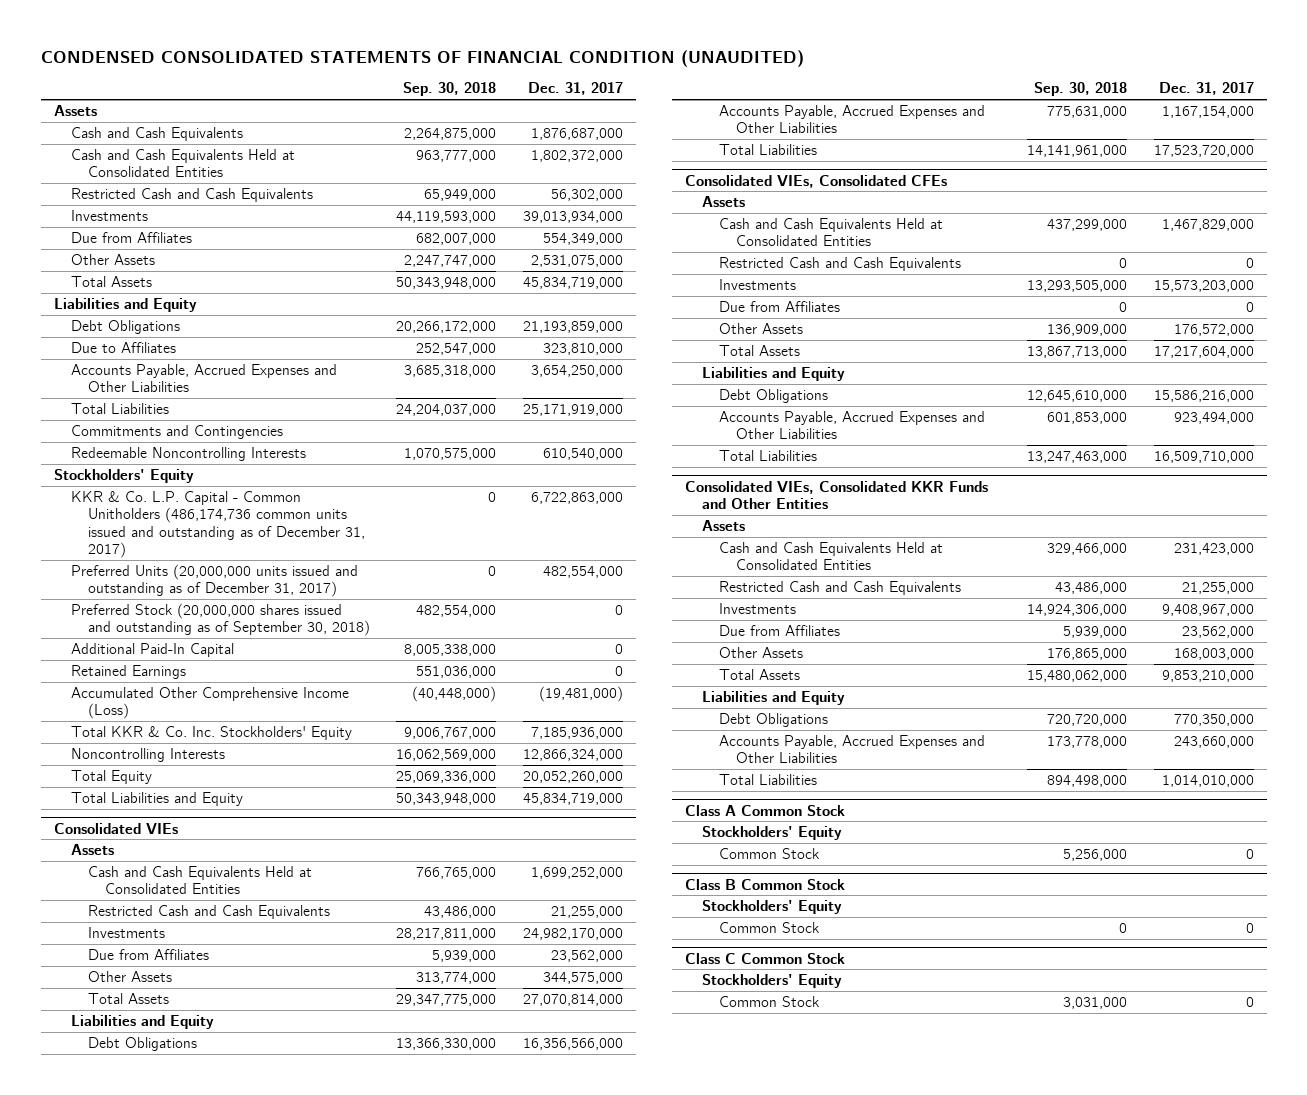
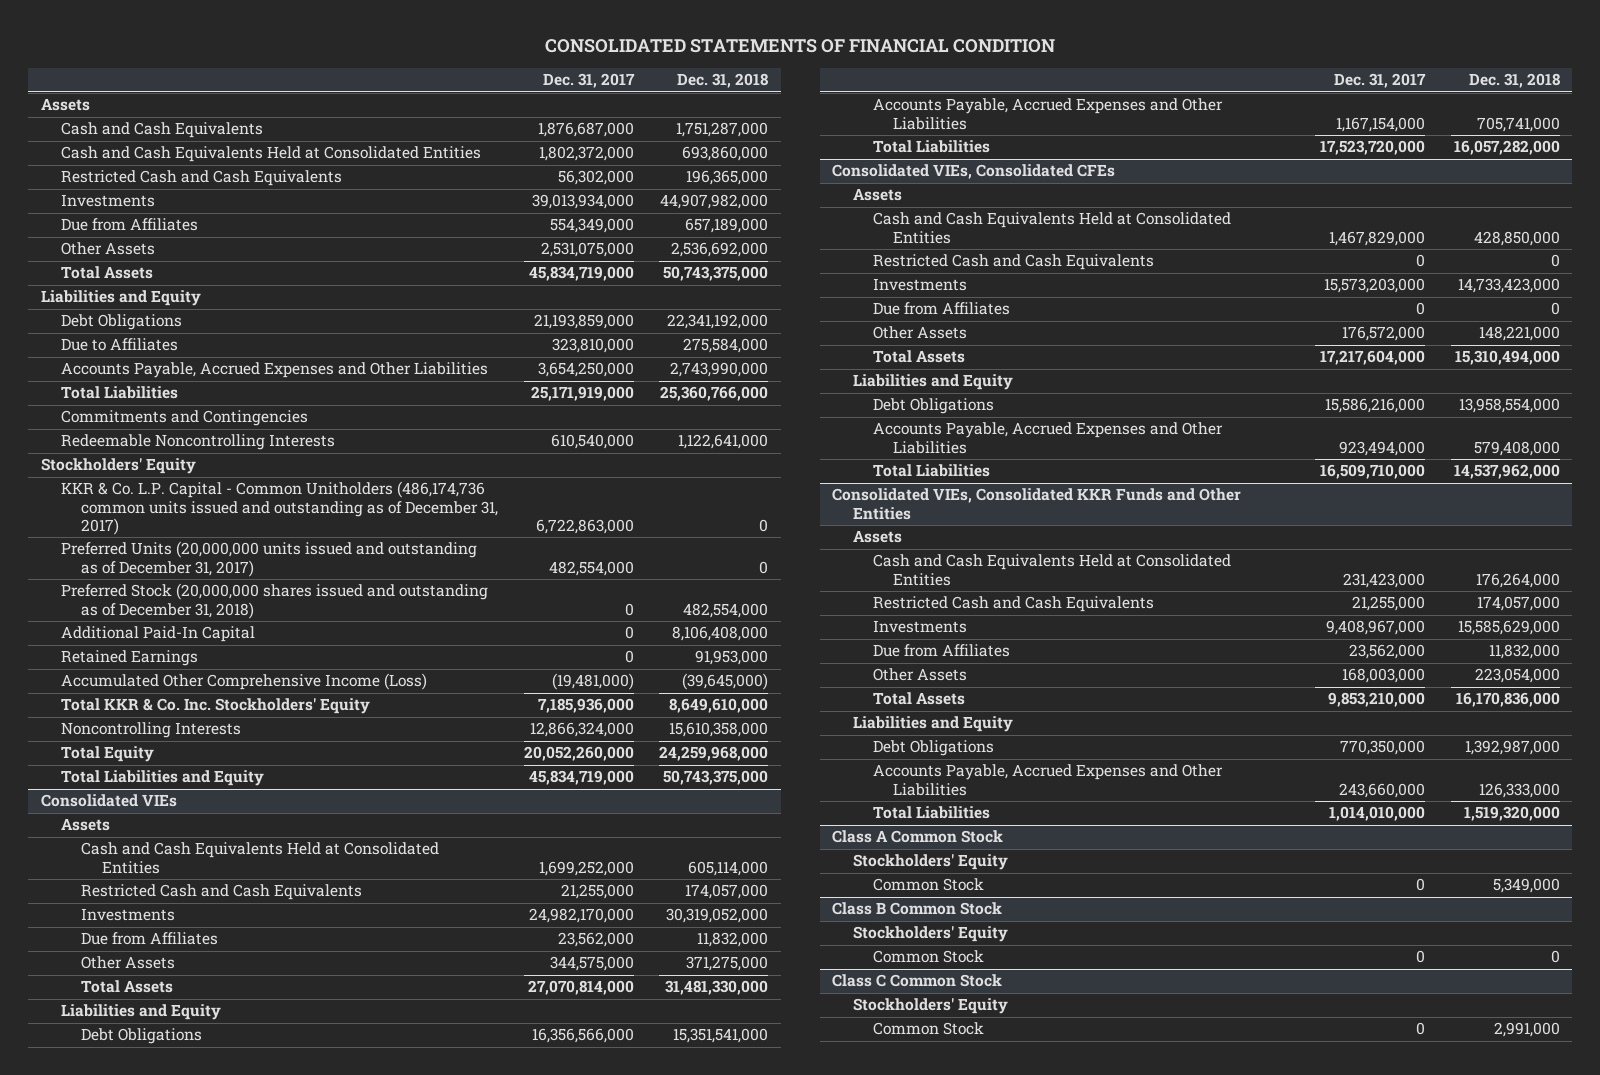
- CONDENSED CONSOLIDATED STATEMENTS OF FINANCIAL CONDITION (UNAUDITED)
+ CONSOLIDATED STATEMENTS OF FINANCIAL CONDITION
- | Sep. 30, 2018 | Dec. 31, 2017
+ | Dec. 31, 2017 | Dec. 31, 2018
- Preferred Stock (20,000,000 shares issued and outstanding as of September 30, 2018) | 482,554,000 | 0
+ Preferred Stock (20,000,000 shares issued and outstanding as of December 31, 2018) | 0 | 482,554,000

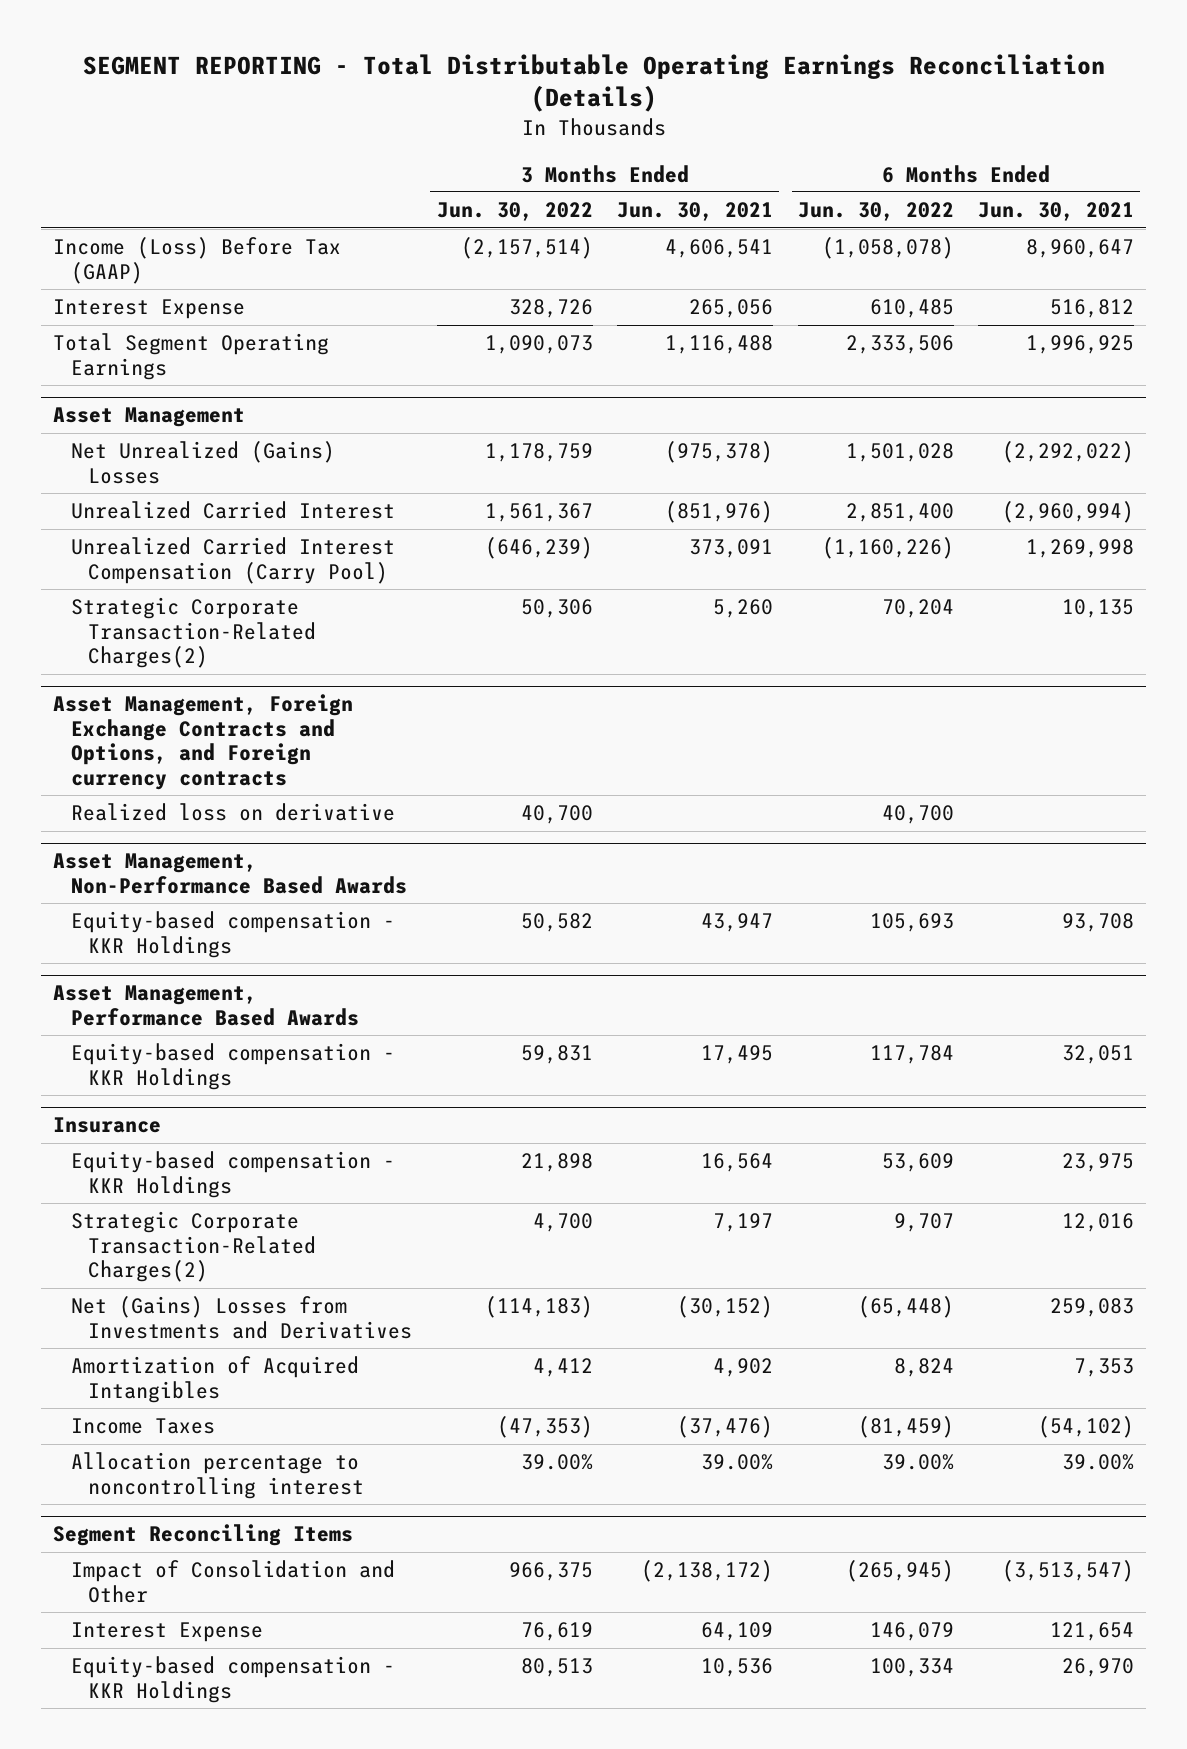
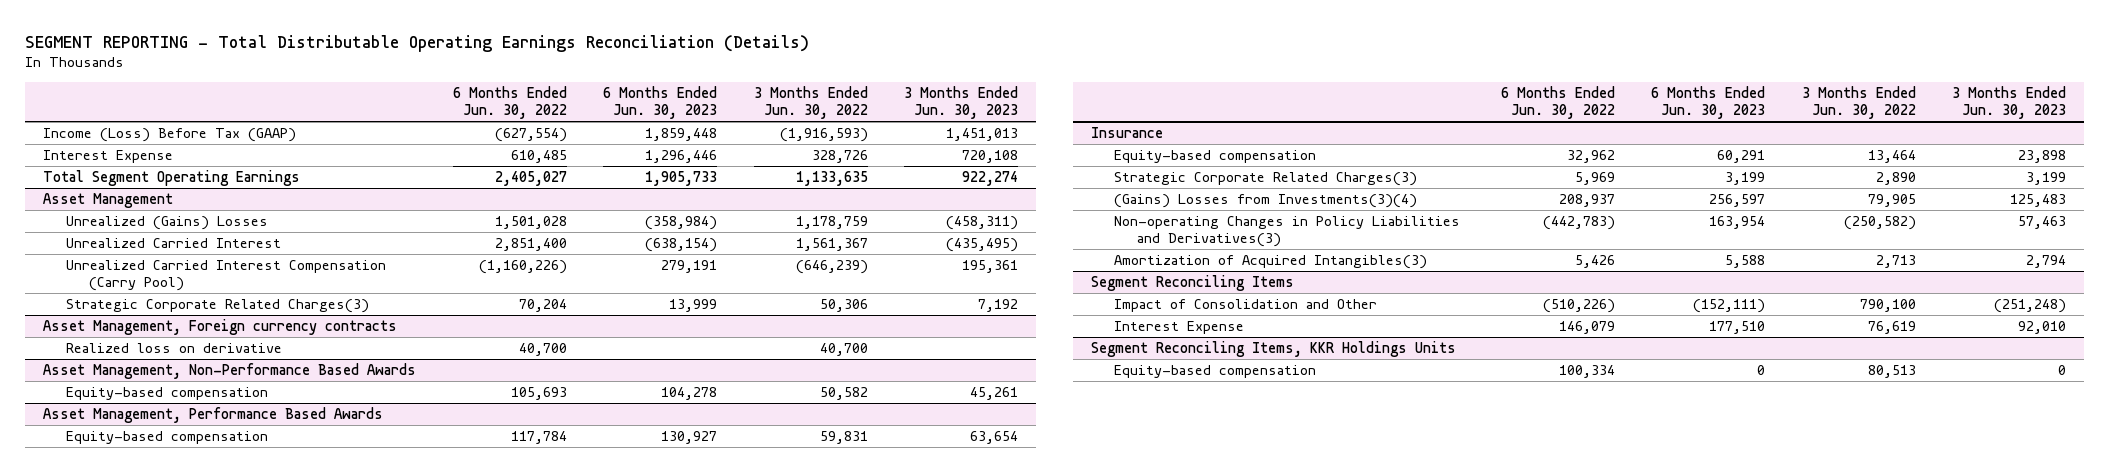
- | 3 Months Ended Jun. 30, 2022 | 3 Months Ended Jun. 30, 2021 | 6 Months Ended Jun. 30, 2022 | 6 Months Ended Jun. 30, 2021
+ | 6 Months Ended Jun. 30, 2022 | 6 Months Ended Jun. 30, 2023 | 3 Months Ended Jun. 30, 2022 | 3 Months Ended Jun. 30, 2023
- Income (Loss) Before Tax (GAAP) | (2,157,514) | 4,606,541 | (1,058,078) | 8,960,647
+ Income (Loss) Before Tax (GAAP) | (627,554) | 1,859,448 | (1,916,593) | 1,451,013
- Total Segment Operating Earnings | 1,090,073 | 1,116,488 | 2,333,506 | 1,996,925
+ Total Segment Operating Earnings | 2,405,027 | 1,905,733 | 1,133,635 | 922,274
@ Asset Management
- Net Unrealized (Gains) Losses | 1,178,759 | (975,378) | 1,501,028 | (2,292,022)
+ Unrealized (Gains) Losses | 1,501,028 | (358,984) | 1,178,759 | (458,311)
- Strategic Corporate Transaction-Related Charges(2) | 50,306 | 5,260 | 70,204 | 10,135
- Asset Management, Foreign Exchange Contracts and Options, and Foreign currency contracts
@ Asset Management
+ Strategic Corporate Related Charges(3) | 70,204 | 13,999 | 50,306 | 7,192
+ Asset Management, Foreign currency contracts
@ Asset Management, Non-Performance Based Awards
- Equity-based compensation - KKR Holdings | 50,582 | 43,947 | 105,693 | 93,708
+ Equity-based compensation | 105,693 | 104,278 | 50,582 | 45,261
@ Asset Management, Performance Based Awards
- Equity-based compensation - KKR Holdings | 59,831 | 17,495 | 117,784 | 32,051
+ Equity-based compensation | 117,784 | 130,927 | 59,831 | 63,654
@ Insurance
- Equity-based compensation - KKR Holdings | 21,898 | 16,564 | 53,609 | 23,975
- Strategic Corporate Transaction-Related Charges(2) | 4,700 | 7,197 | 9,707 | 12,016
- Net (Gains) Losses from Investments and Derivatives | (114,183) | (30,152) | (65,448) | 259,083
- Amortization of Acquired Intangibles | 4,412 | 4,902 | 8,824 | 7,353
- Income Taxes | (47,353) | (37,476) | (81,459) | (54,102)
- Allocation percentage to noncontrolling interest | 39.00% | 39.00% | 39.00% | 39.00%
+ Equity-based compensation | 32,962 | 60,291 | 13,464 | 23,898
+ Strategic Corporate Related Charges(3) | 5,969 | 3,199 | 2,890 | 3,199
+ (Gains) Losses from Investments(3)(4) | 208,937 | 256,597 | 79,905 | 125,483
+ Non-operating Changes in Policy Liabilities and Derivatives(3) | (442,783) | 163,954 | (250,582) | 57,463
+ Amortization of Acquired Intangibles(3) | 5,426 | 5,588 | 2,713 | 2,794
@ Segment Reconciling Items
- Impact of Consolidation and Other | 966,375 | (2,138,172) | (265,945) | (3,513,547)
+ Impact of Consolidation and Other | (510,226) | (152,111) | 790,100 | (251,248)
- Equity-based compensation - KKR Holdings | 80,513 | 10,536 | 100,334 | 26,970
+ Segment Reconciling Items, KKR Holdings Units
+ Equity-based compensation | 100,334 | 0 | 80,513 | 0

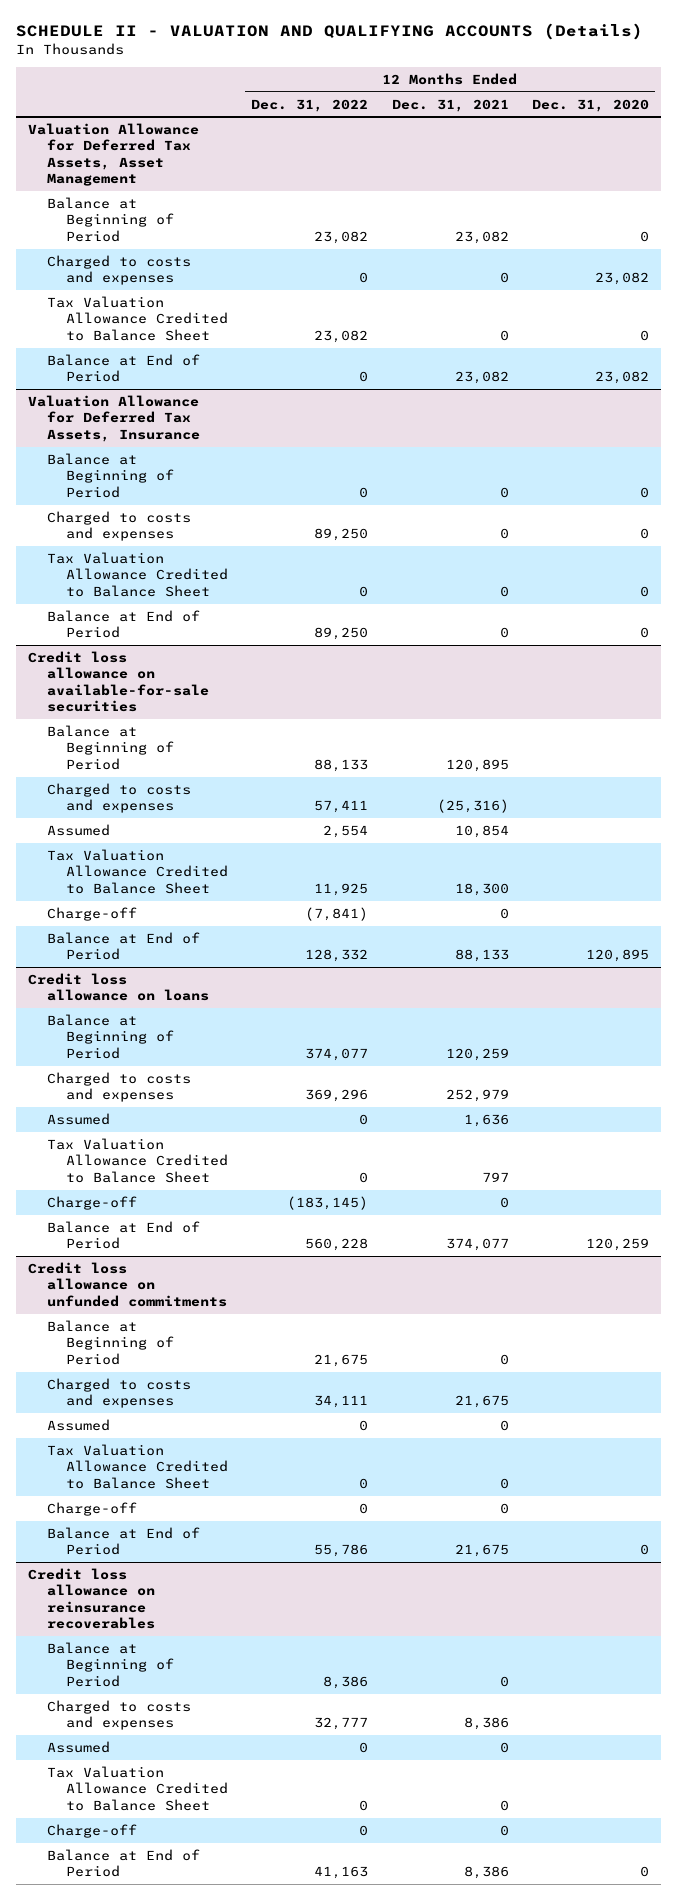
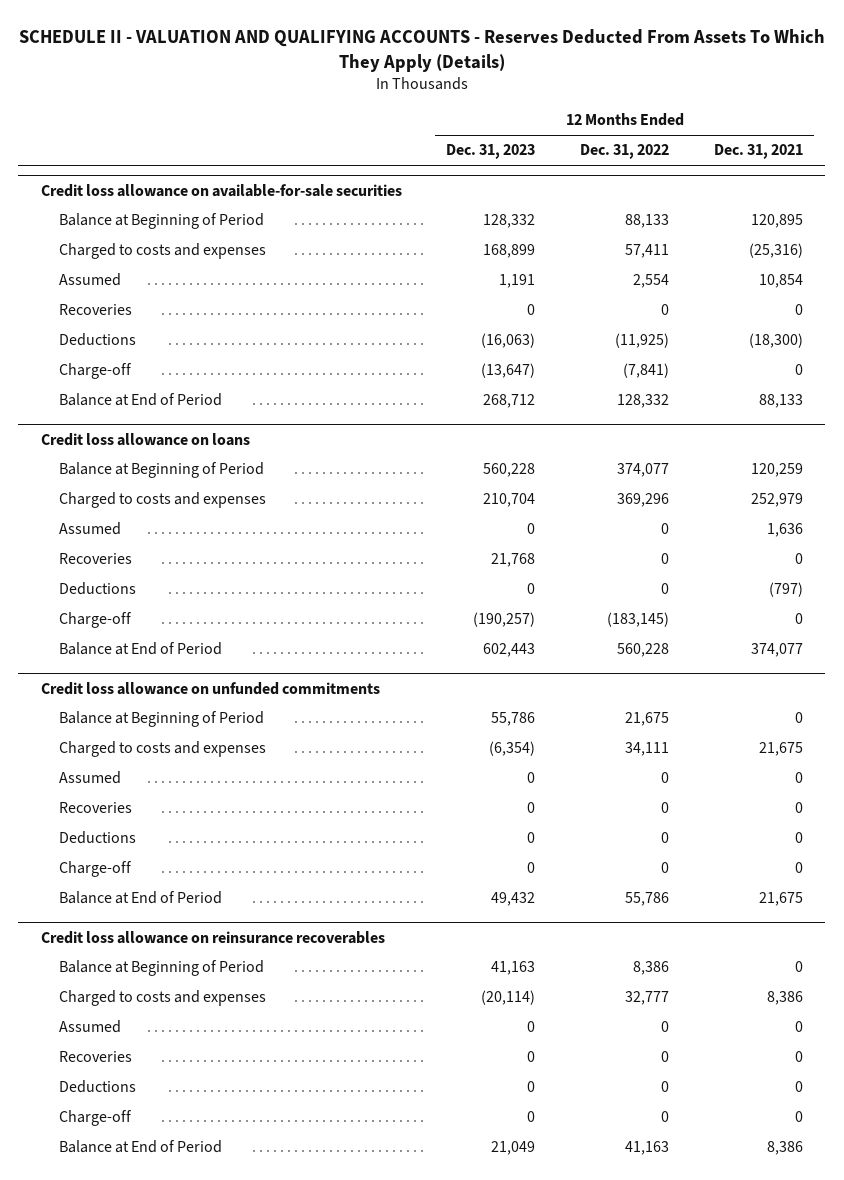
- SCHEDULE II - VALUATION AND QUALIFYING ACCOUNTS (Details)
+ SCHEDULE II - VALUATION AND QUALIFYING ACCOUNTS - Reserves Deducted From Assets To Which They Apply (Details)
- | 12 Months Ended Dec. 31, 2022 | 12 Months Ended Dec. 31, 2021 | 12 Months Ended Dec. 31, 2020
+ | 12 Months Ended Dec. 31, 2023 | 12 Months Ended Dec. 31, 2022 | 12 Months Ended Dec. 31, 2021
- Valuation Allowance for Deferred Tax Assets, Asset Management
- Balance at Beginning of Period | 23,082 | 23,082 | 0
- Charged to costs and expenses | 0 | 0 | 23,082
- Tax Valuation Allowance Credited to Balance Sheet | 23,082 | 0 | 0
- Balance at End of Period | 0 | 23,082 | 23,082
- Valuation Allowance for Deferred Tax Assets, Insurance
- Balance at Beginning of Period | 0 | 0 | 0
- Charged to costs and expenses | 89,250 | 0 | 0
- Tax Valuation Allowance Credited to Balance Sheet | 0 | 0 | 0
- Balance at End of Period | 89,250 | 0 | 0
@ Credit loss allowance on available-for-sale securities
- Tax Valuation Allowance Credited to Balance Sheet | 11,925 | 18,300 |
+ Recoveries | 0 | 0 | 0
+ Deductions | (16,063) | (11,925) | (18,300)
@ Credit loss allowance on loans
- Tax Valuation Allowance Credited to Balance Sheet | 0 | 797 |
+ Recoveries | 21,768 | 0 | 0
+ Deductions | 0 | 0 | (797)
@ Credit loss allowance on unfunded commitments
- Tax Valuation Allowance Credited to Balance Sheet | 0 | 0 |
+ Recoveries | 0 | 0 | 0
+ Deductions | 0 | 0 | 0
@ Credit loss allowance on reinsurance recoverables
- Tax Valuation Allowance Credited to Balance Sheet | 0 | 0 |
+ Recoveries | 0 | 0 | 0
+ Deductions | 0 | 0 | 0

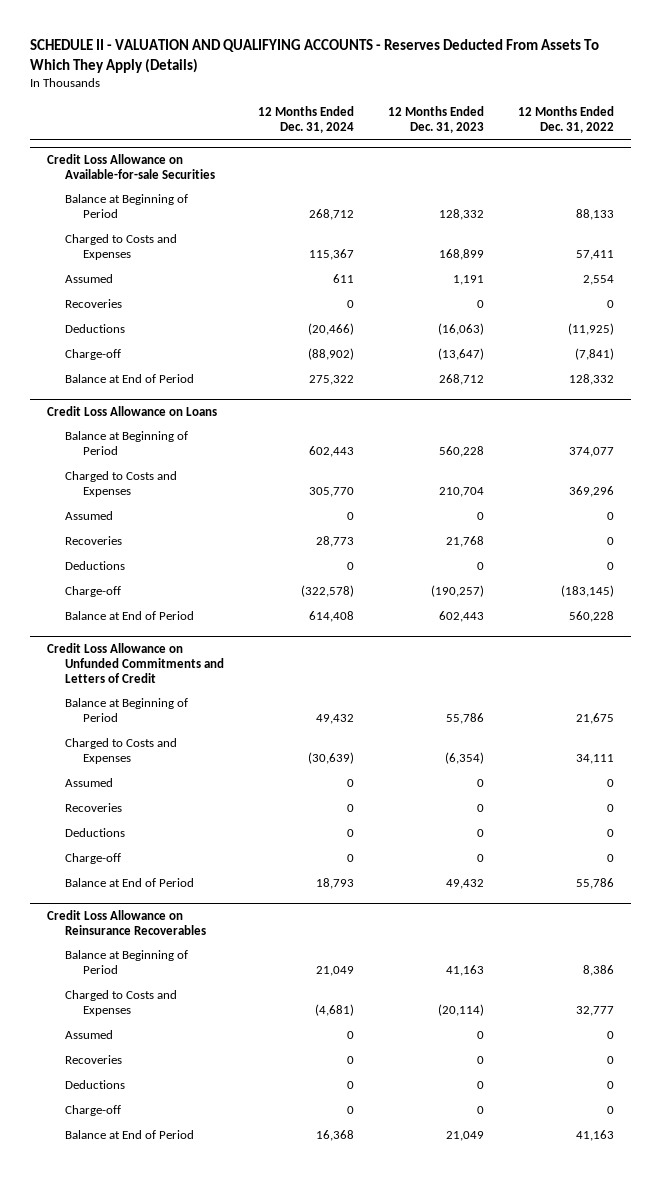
- | 12 Months Ended Dec. 31, 2023 | 12 Months Ended Dec. 31, 2022 | 12 Months Ended Dec. 31, 2021
+ | 12 Months Ended Dec. 31, 2024 | 12 Months Ended Dec. 31, 2023 | 12 Months Ended Dec. 31, 2022
- Credit loss allowance on available-for-sale securities
+ Credit Loss Allowance on Available-for-sale Securities
- Charged to costs and expenses | 168,899 | 57,411 | (25,316)
+ Charged to Costs and Expenses | 115,367 | 168,899 | 57,411
- Credit loss allowance on loans
+ Credit Loss Allowance on Loans
- Charged to costs and expenses | 210,704 | 369,296 | 252,979
+ Charged to Costs and Expenses | 305,770 | 210,704 | 369,296
- Credit loss allowance on unfunded commitments
+ Credit Loss Allowance on Unfunded Commitments and Letters of Credit
- Charged to costs and expenses | (6,354) | 34,111 | 21,675
+ Charged to Costs and Expenses | (30,639) | (6,354) | 34,111
- Credit loss allowance on reinsurance recoverables
+ Credit Loss Allowance on Reinsurance Recoverables
- Charged to costs and expenses | (20,114) | 32,777 | 8,386
+ Charged to Costs and Expenses | (4,681) | (20,114) | 32,777

